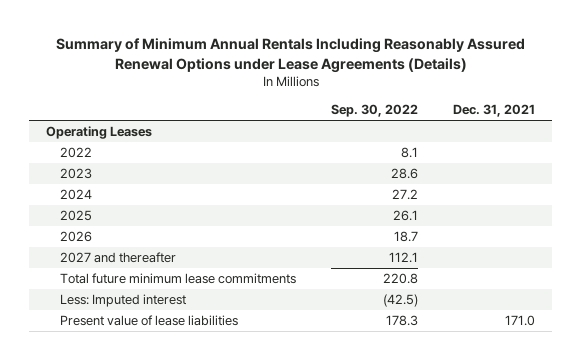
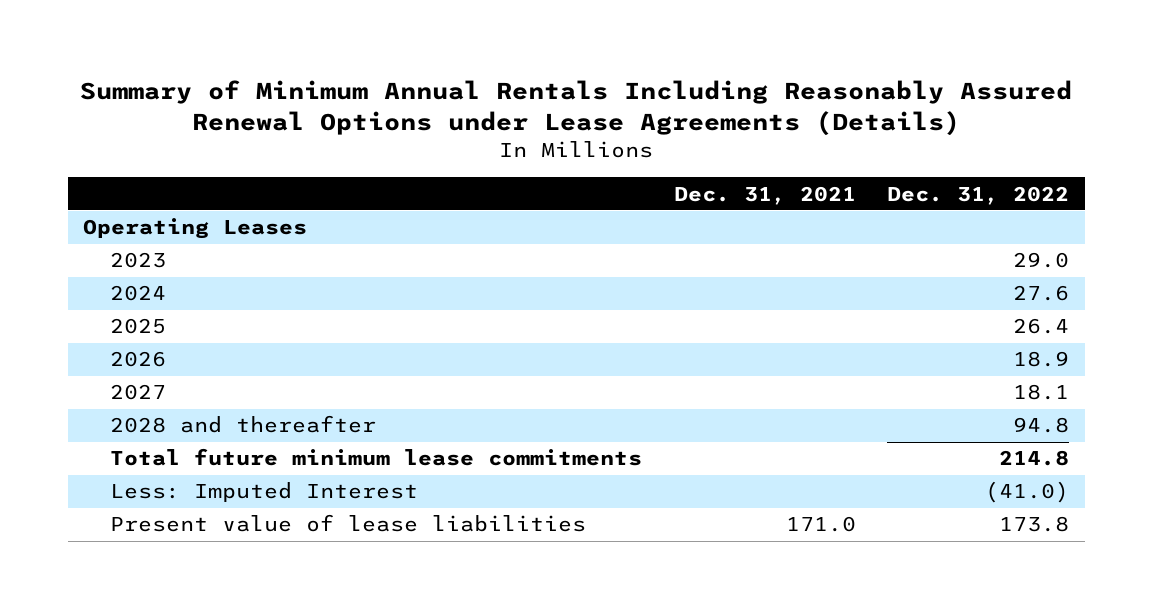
- | Sep. 30, 2022 | Dec. 31, 2021
+ | Dec. 31, 2021 | Dec. 31, 2022
- 2022 | 8.1 |
- 2027 and thereafter | 112.1 |
+ 2027 | | 18.1
+ 2028 and thereafter | | 94.8
- Less: Imputed interest | (42.5) |
+ Less: Imputed Interest | | (41.0)

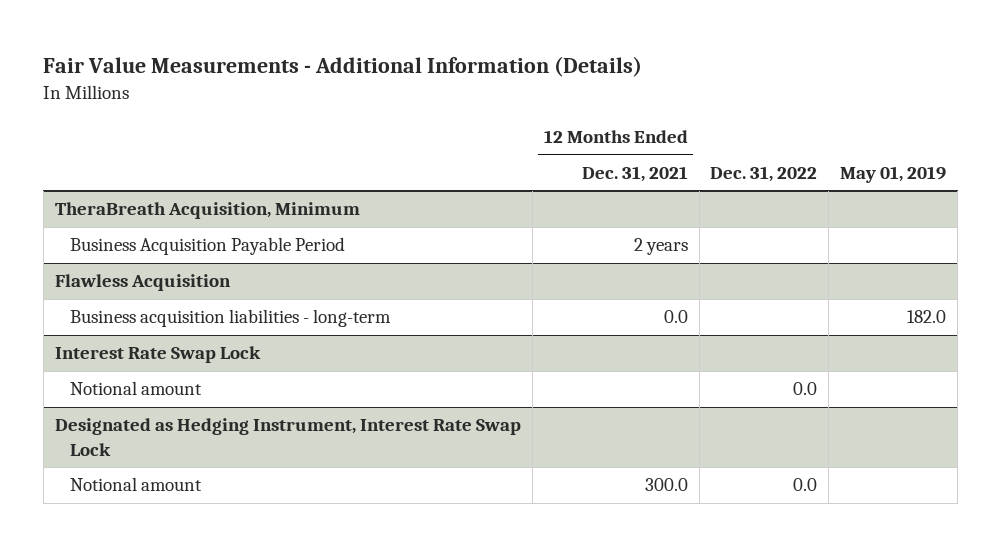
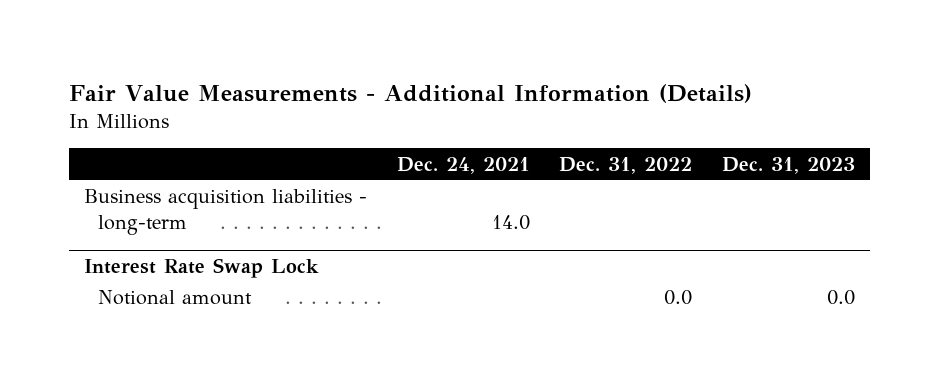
- | 12 Months Ended Dec. 31, 2021 | Dec. 31, 2022 | May 01, 2019
+ | Dec. 24, 2021 | Dec. 31, 2022 | Dec. 31, 2023
- TheraBreath Acquisition, Minimum
- Business Acquisition Payable Period | 2 years | |
- Flawless Acquisition
- Business acquisition liabilities - long-term | 0.0 | | 182.0
+ Business acquisition liabilities - long-term | 14.0 | |
- Designated as Hedging Instrument, Interest Rate Swap Lock
- Notional amount | 300.0 | 0.0 |

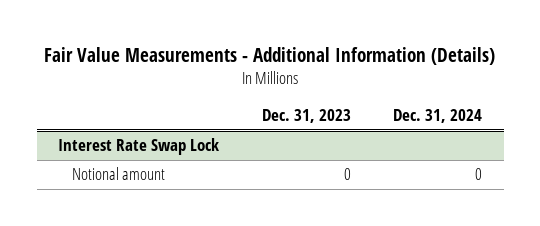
- | Dec. 24, 2021 | Dec. 31, 2022 | Dec. 31, 2023
+ | Dec. 31, 2023 | Dec. 31, 2024
- Business acquisition liabilities - long-term | 14.0 | |
@ Interest Rate Swap Lock
- Notional amount | | 0.0 | 0.0
+ Notional amount | 0 | 0

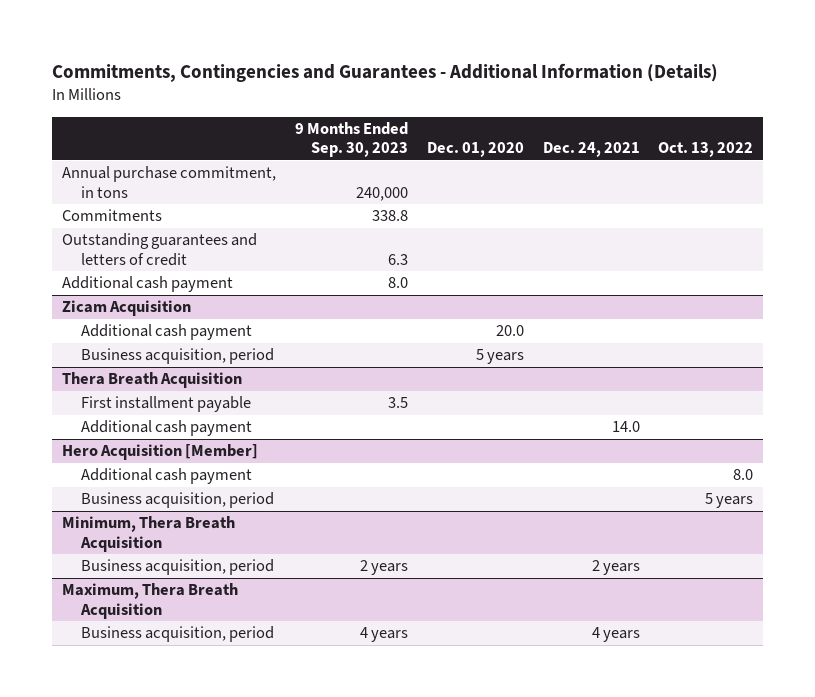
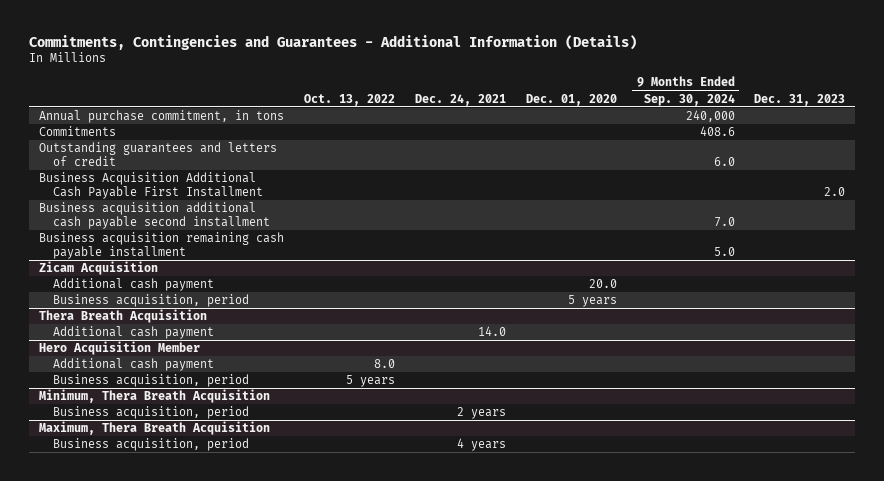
- | 9 Months Ended Sep. 30, 2023 | Dec. 01, 2020 | Dec. 24, 2021 | Oct. 13, 2022
+ | Oct. 13, 2022 | Dec. 24, 2021 | Dec. 01, 2020 | 9 Months Ended Sep. 30, 2024 | Dec. 31, 2023
- Additional cash payment | 8.0 | | |
+ Business Acquisition Additional Cash Payable First Installment | | | | | 2.0
+ Business acquisition additional cash payable second installment | | | | 7.0 |
+ Business acquisition remaining cash payable installment | | | | 5.0 |
@ Thera Breath Acquisition
- First installment payable | 3.5 | | |
- Hero Acquisition [Member]
+ Hero Acquisition Member

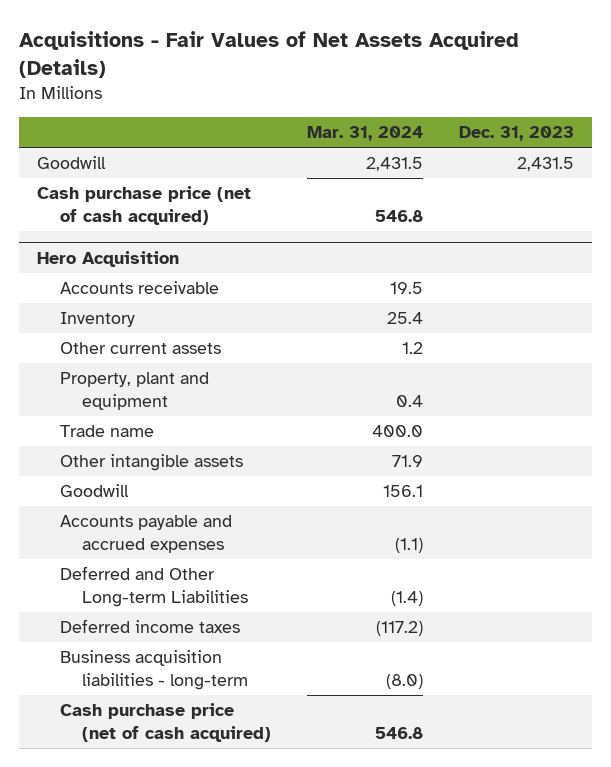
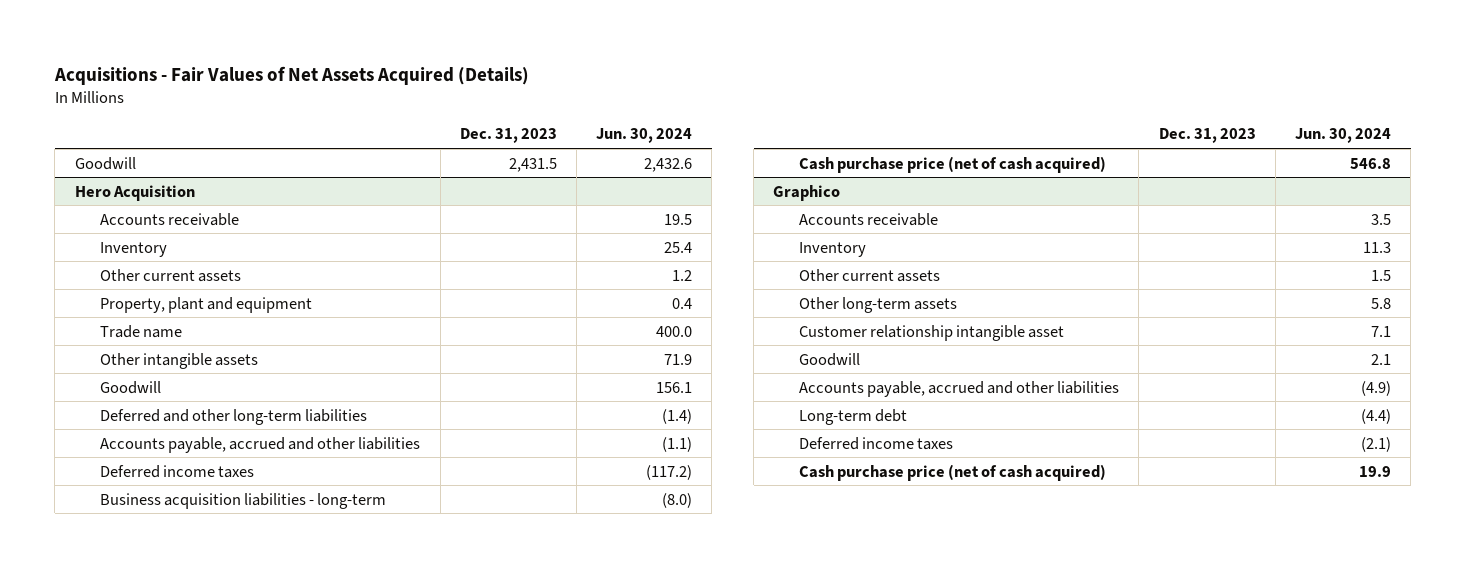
- | Mar. 31, 2024 | Dec. 31, 2023
+ | Dec. 31, 2023 | Jun. 30, 2024
- Cash purchase price (net of cash acquired) | 546.8 |
@ Hero Acquisition
- Accounts payable and accrued expenses | (1.1) |
- Deferred and Other Long-term Liabilities | (1.4) |
+ Deferred and other long-term liabilities | | (1.4)
+ Accounts payable, accrued and other liabilities | | (1.1)
+ Graphico
+ Accounts receivable | | 3.5
+ Inventory | | 11.3
+ Other current assets | | 1.5
+ Other long-term assets | | 5.8
+ Customer relationship intangible asset | | 7.1
+ Goodwill | | 2.1
+ Accounts payable, accrued and other liabilities | | (4.9)
+ Long-term debt | | (4.4)
+ Deferred income taxes | | (2.1)
+ Cash purchase price (net of cash acquired) | | 19.9

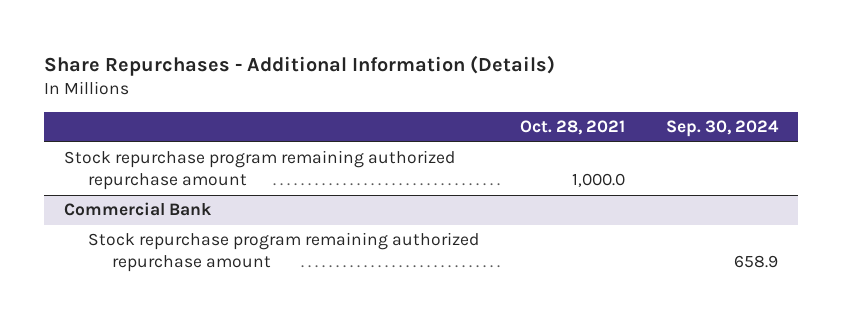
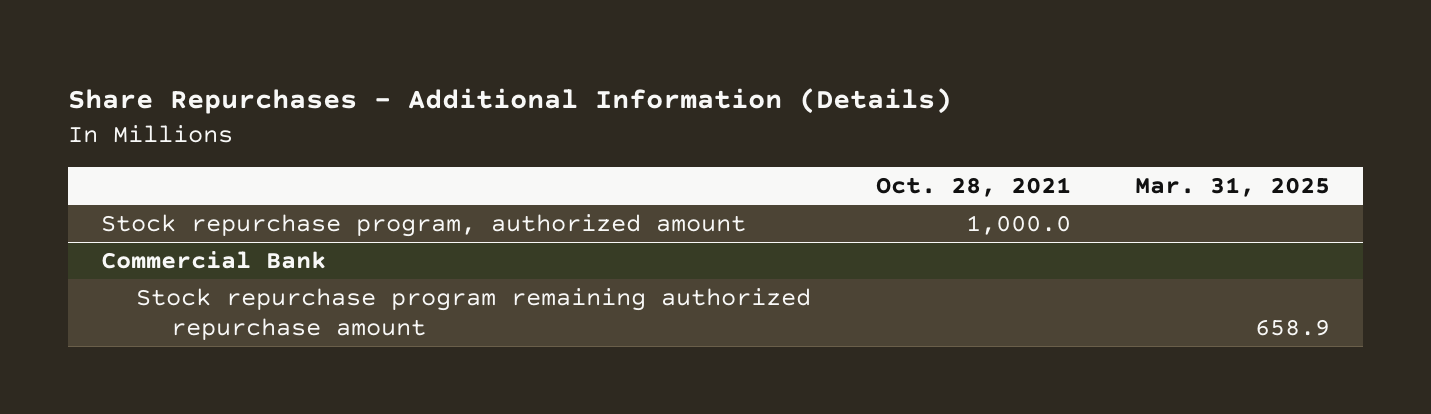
- | Oct. 28, 2021 | Sep. 30, 2024
+ | Oct. 28, 2021 | Mar. 31, 2025
- Stock repurchase program remaining authorized repurchase amount | 1,000.0 |
+ Stock repurchase program, authorized amount | 1,000.0 |

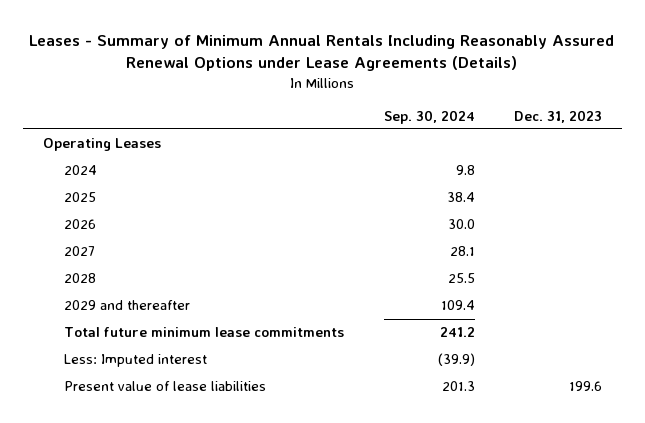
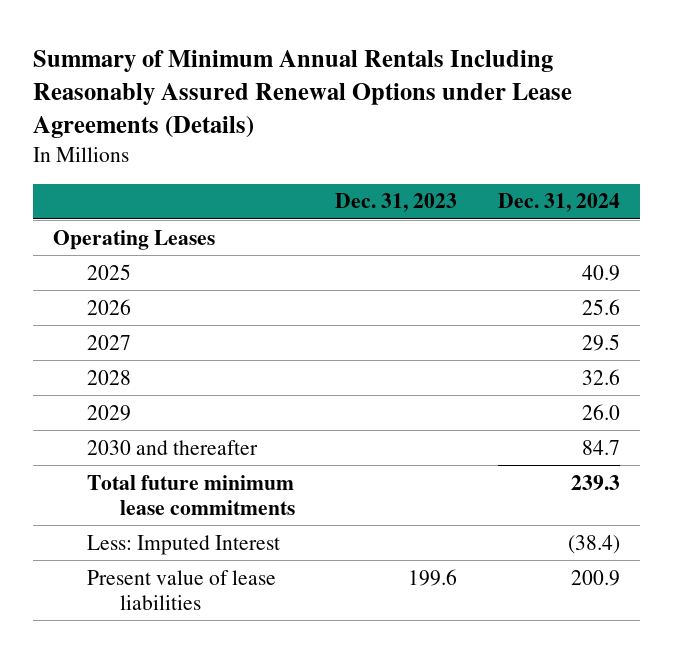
- Leases - Summary of Minimum Annual Rentals Including Reasonably Assured Renewal Options under Lease Agreements (Details)
+ Summary of Minimum Annual Rentals Including Reasonably Assured Renewal Options under Lease Agreements (Details)
- | Sep. 30, 2024 | Dec. 31, 2023
+ | Dec. 31, 2023 | Dec. 31, 2024
- 2024 | 9.8 |
- 2029 and thereafter | 109.4 |
+ 2029 | | 26.0
+ 2030 and thereafter | | 84.7
- Less: Imputed interest | (39.9) |
+ Less: Imputed Interest | | (38.4)

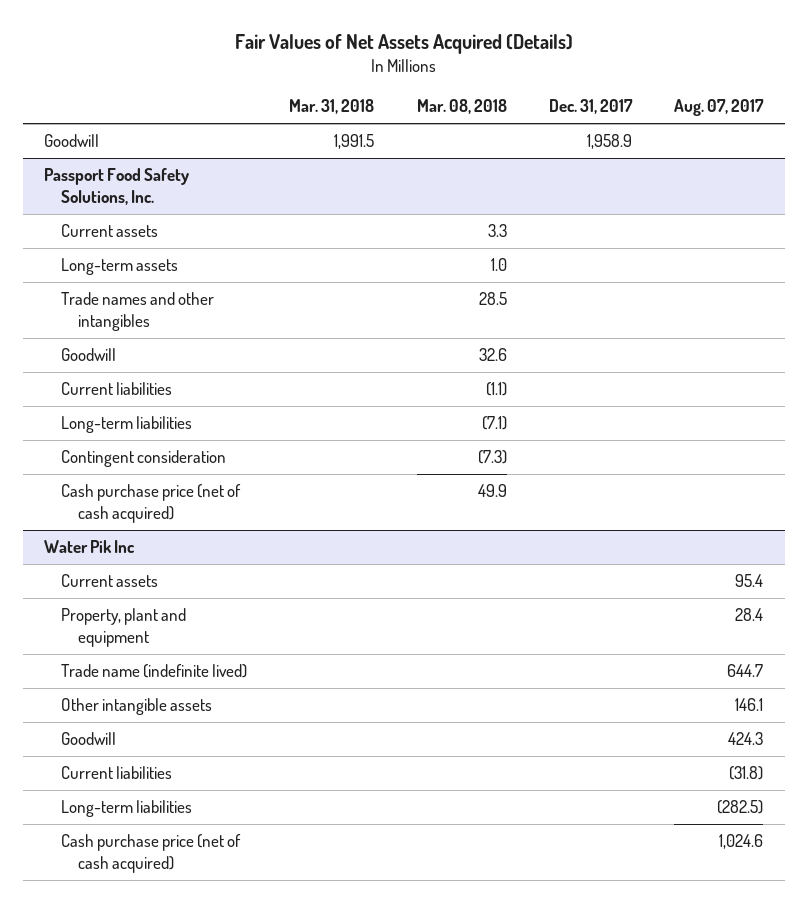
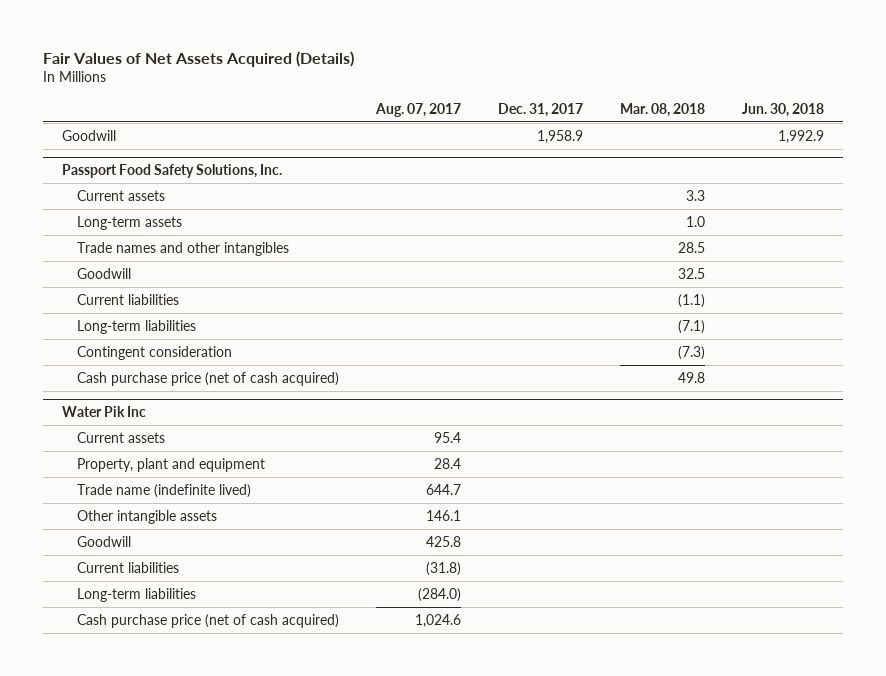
- | Mar. 31, 2018 | Mar. 08, 2018 | Dec. 31, 2017 | Aug. 07, 2017
+ | Aug. 07, 2017 | Dec. 31, 2017 | Mar. 08, 2018 | Jun. 30, 2018
@ Passport Food Safety Solutions, Inc.
- Goodwill | | 32.6 | |
+ Goodwill | | | 32.5 |
- Cash purchase price (net of cash acquired) | | 49.9 | |
+ Cash purchase price (net of cash acquired) | | | 49.8 |
@ Water Pik Inc
- Goodwill | | | | 424.3
+ Goodwill | 425.8 | | |
- Long-term liabilities | | | | (282.5)
+ Long-term liabilities | (284.0) | | |

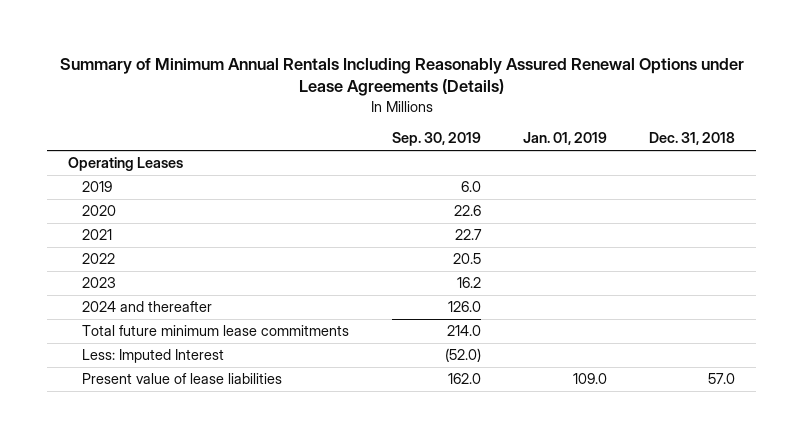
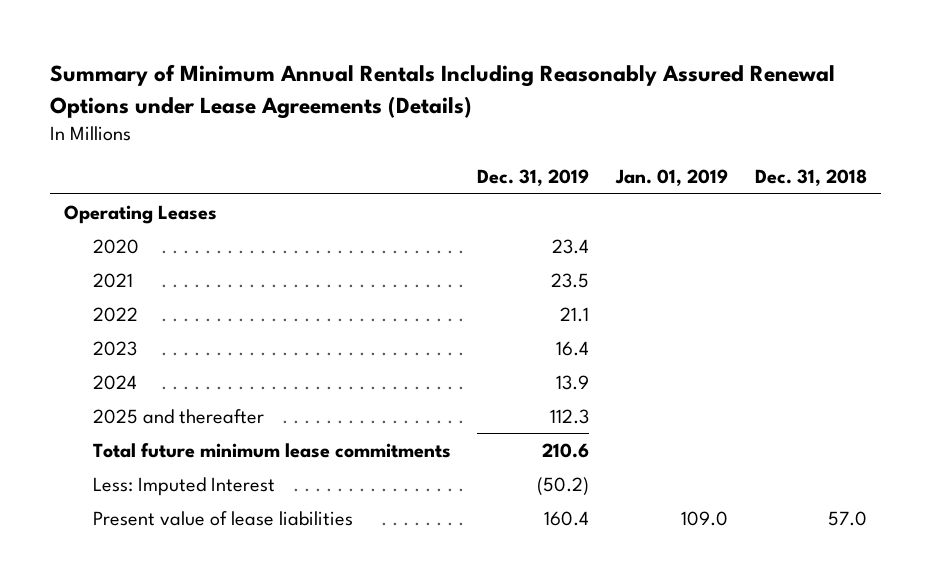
- | Sep. 30, 2019 | Jan. 01, 2019 | Dec. 31, 2018
+ | Dec. 31, 2019 | Jan. 01, 2019 | Dec. 31, 2018
- 2019 | 6.0 | |
- 2024 and thereafter | 126.0 | |
+ 2024 | 13.9 | |
+ 2025 and thereafter | 112.3 | |

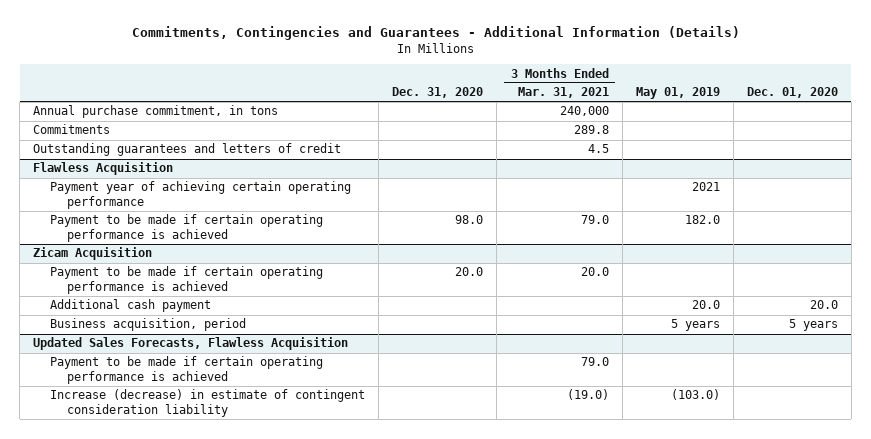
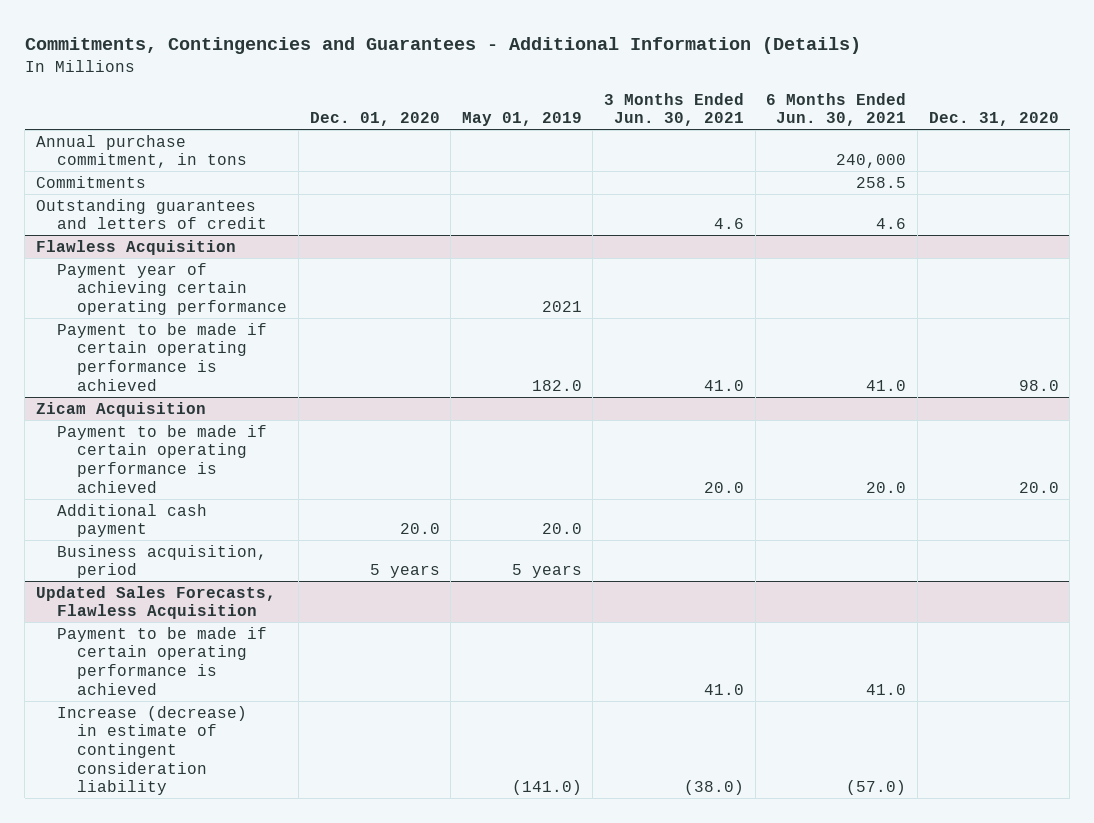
- | Dec. 31, 2020 | 3 Months Ended Mar. 31, 2021 | May 01, 2019 | Dec. 01, 2020
+ | Dec. 01, 2020 | May 01, 2019 | 3 Months Ended Jun. 30, 2021 | 6 Months Ended Jun. 30, 2021 | Dec. 31, 2020
@ Updated Sales Forecasts, Flawless Acquisition
- Increase (decrease) in estimate of contingent consideration liability | | (19.0) | (103.0) |
+ Increase (decrease) in estimate of contingent consideration liability | | (141.0) | (38.0) | (57.0) |

